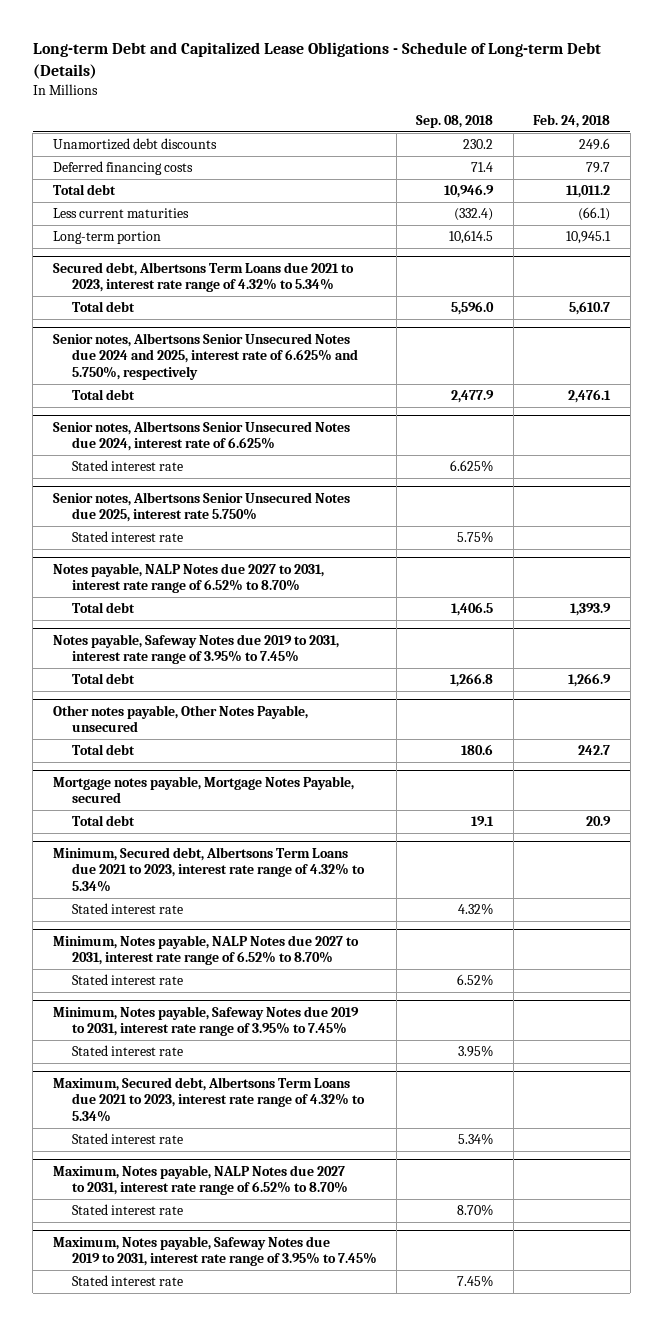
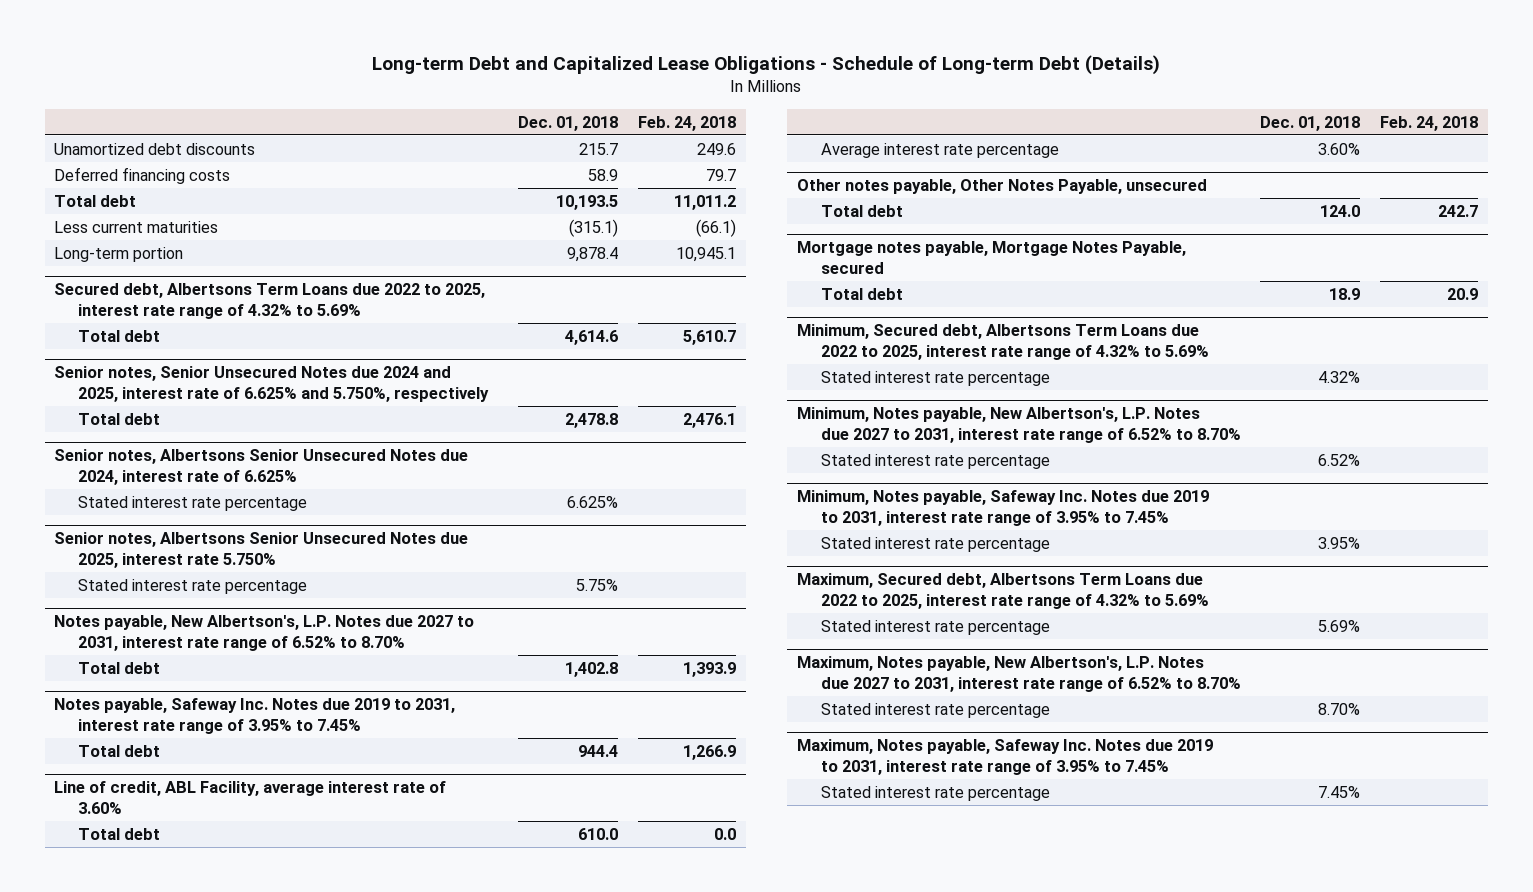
- | Sep. 08, 2018 | Feb. 24, 2018
+ | Dec. 01, 2018 | Feb. 24, 2018
- Secured debt, Albertsons Term Loans due 2021 to 2023, interest rate range of 4.32% to 5.34%
+ Secured debt, Albertsons Term Loans due 2022 to 2025, interest rate range of 4.32% to 5.69%
- Senior notes, Albertsons Senior Unsecured Notes due 2024 and 2025, interest rate of 6.625% and 5.750%, respectively
+ Senior notes, Senior Unsecured Notes due 2024 and 2025, interest rate of 6.625% and 5.750%, respectively
@ Senior notes, Albertsons Senior Unsecured Notes due 2024, interest rate of 6.625%
- Stated interest rate | 6.625% |
+ Stated interest rate percentage | 6.625% |
@ Senior notes, Albertsons Senior Unsecured Notes due 2025, interest rate 5.750%
- Stated interest rate | 5.75% |
- Notes payable, NALP Notes due 2027 to 2031, interest rate range of 6.52% to 8.70%
@ Senior notes, Albertsons Senior Unsecured Notes due 2025, interest rate 5.750%
+ Stated interest rate percentage | 5.75% |
+ Notes payable, New Albertson's, L.P. Notes due 2027 to 2031, interest rate range of 6.52% to 8.70%
- Notes payable, Safeway Notes due 2019 to 2031, interest rate range of 3.95% to 7.45%
+ Notes payable, Safeway Inc. Notes due 2019 to 2031, interest rate range of 3.95% to 7.45%
+ Line of credit, ABL Facility, average interest rate of 3.60%
+ Total debt | 610.0 | 0.0
+ Average interest rate percentage | 3.60% |
- Minimum, Secured debt, Albertsons Term Loans due 2021 to 2023, interest rate range of 4.32% to 5.34%
- Stated interest rate | 4.32% |
- Minimum, Notes payable, NALP Notes due 2027 to 2031, interest rate range of 6.52% to 8.70%
- Stated interest rate | 6.52% |
- Minimum, Notes payable, Safeway Notes due 2019 to 2031, interest rate range of 3.95% to 7.45%
- Stated interest rate | 3.95% |
- Maximum, Secured debt, Albertsons Term Loans due 2021 to 2023, interest rate range of 4.32% to 5.34%
- Stated interest rate | 5.34% |
- Maximum, Notes payable, NALP Notes due 2027 to 2031, interest rate range of 6.52% to 8.70%
- Stated interest rate | 8.70% |
- Maximum, Notes payable, Safeway Notes due 2019 to 2031, interest rate range of 3.95% to 7.45%
- Stated interest rate | 7.45% |
+ Minimum, Secured debt, Albertsons Term Loans due 2022 to 2025, interest rate range of 4.32% to 5.69%
+ Stated interest rate percentage | 4.32% |
+ Minimum, Notes payable, New Albertson's, L.P. Notes due 2027 to 2031, interest rate range of 6.52% to 8.70%
+ Stated interest rate percentage | 6.52% |
+ Minimum, Notes payable, Safeway Inc. Notes due 2019 to 2031, interest rate range of 3.95% to 7.45%
+ Stated interest rate percentage | 3.95% |
+ Maximum, Secured debt, Albertsons Term Loans due 2022 to 2025, interest rate range of 4.32% to 5.69%
+ Stated interest rate percentage | 5.69% |
+ Maximum, Notes payable, New Albertson's, L.P. Notes due 2027 to 2031, interest rate range of 6.52% to 8.70%
+ Stated interest rate percentage | 8.70% |
+ Maximum, Notes payable, Safeway Inc. Notes due 2019 to 2031, interest rate range of 3.95% to 7.45%
+ Stated interest rate percentage | 7.45% |

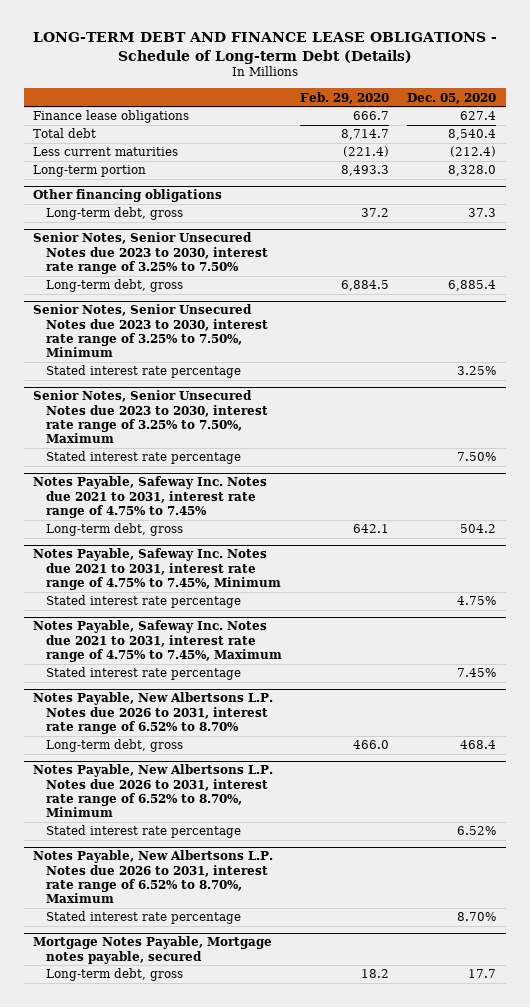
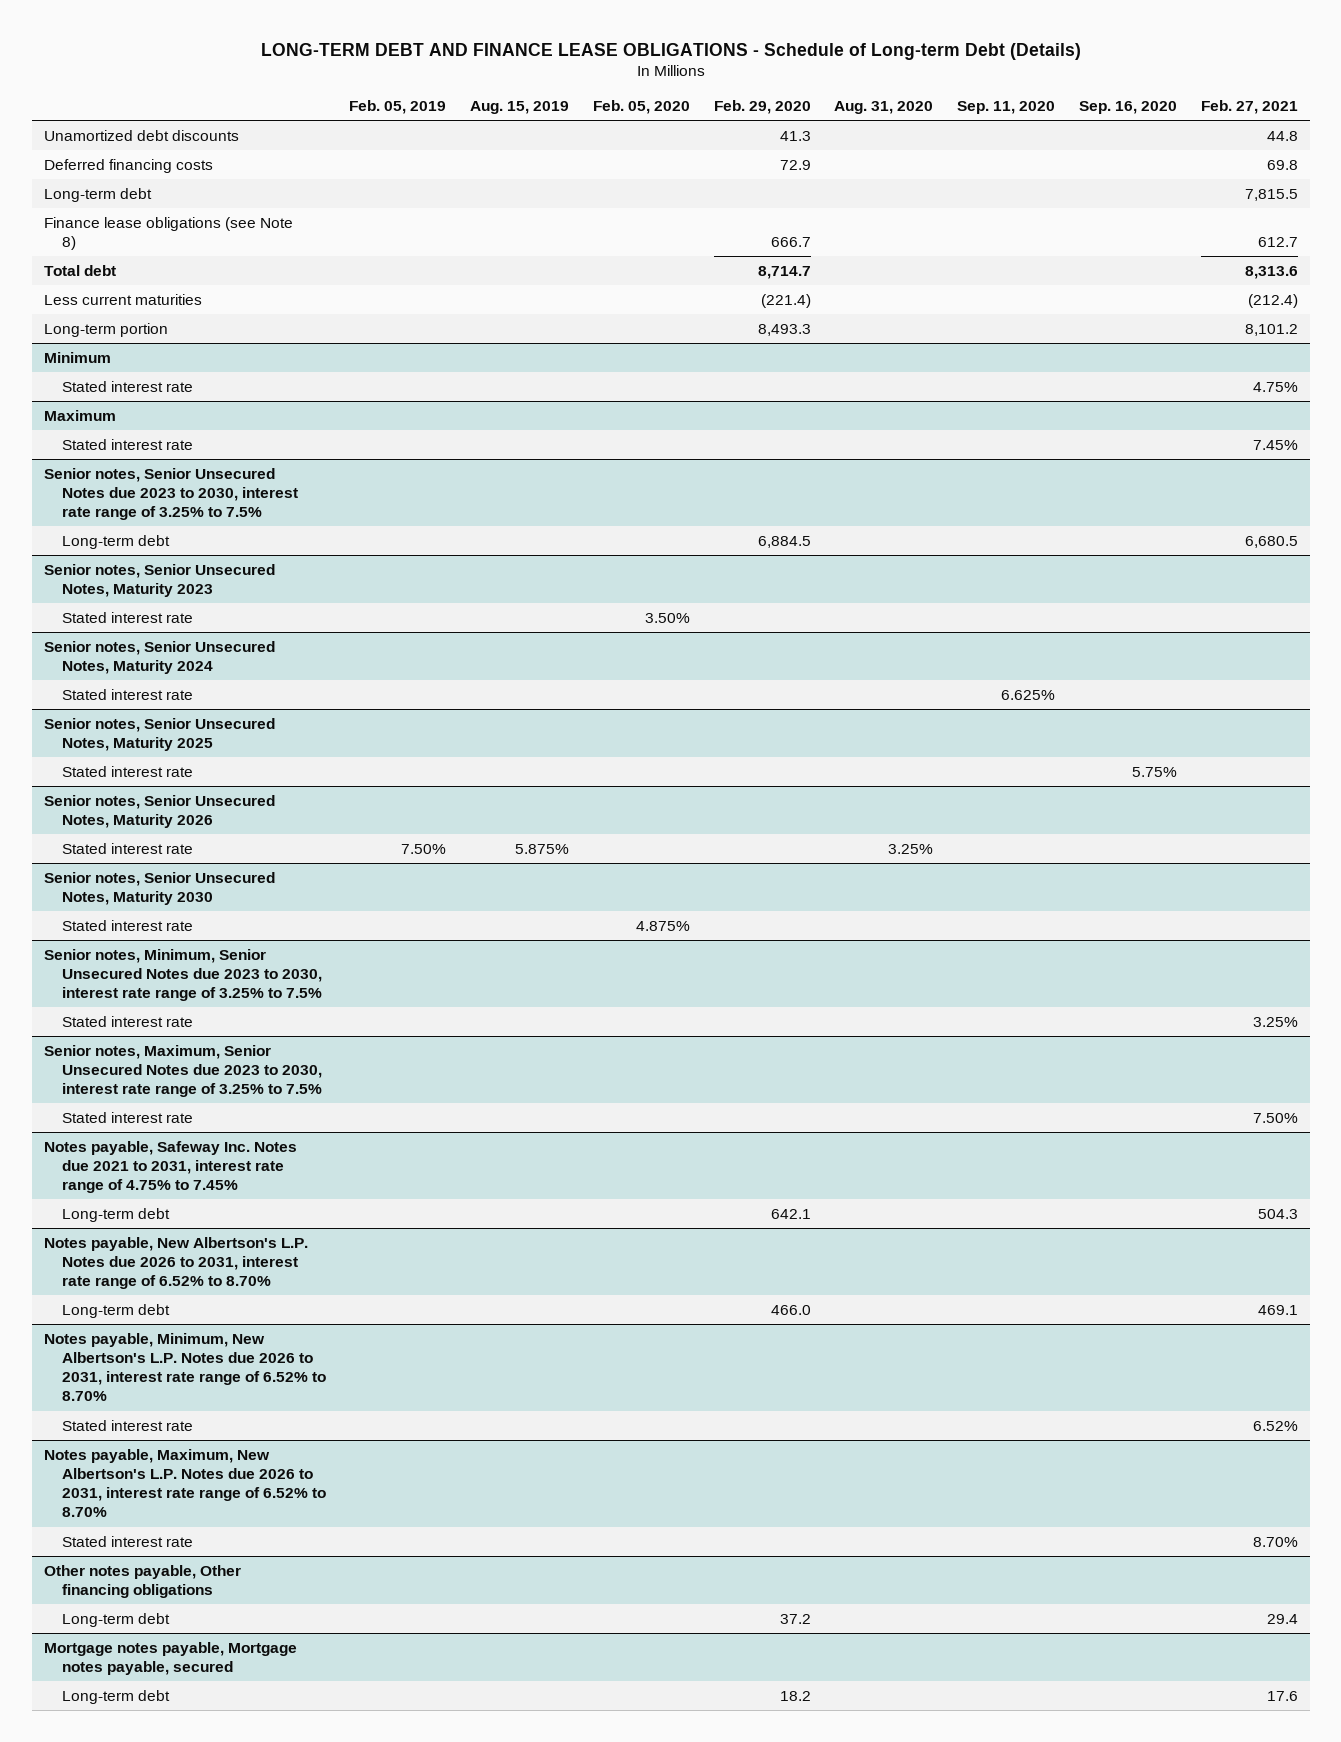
- | Feb. 29, 2020 | Dec. 05, 2020
+ | Feb. 05, 2019 | Aug. 15, 2019 | Feb. 05, 2020 | Feb. 29, 2020 | Aug. 31, 2020 | Sep. 11, 2020 | Sep. 16, 2020 | Feb. 27, 2021
- Finance lease obligations | 666.7 | 627.4
+ Unamortized debt discounts | | | | 41.3 | | | | 44.8
+ Deferred financing costs | | | | 72.9 | | | | 69.8
+ Long-term debt | | | | | | | | 7,815.5
+ Finance lease obligations (see Note 8) | | | | 666.7 | | | | 612.7
- Other financing obligations
- Long-term debt, gross | 37.2 | 37.3
- Senior Notes, Senior Unsecured Notes due 2023 to 2030, interest rate range of 3.25% to 7.50%
- Long-term debt, gross | 6,884.5 | 6,885.4
- Senior Notes, Senior Unsecured Notes due 2023 to 2030, interest rate range of 3.25% to 7.50%, Minimum
- Stated interest rate percentage | | 3.25%
- Senior Notes, Senior Unsecured Notes due 2023 to 2030, interest rate range of 3.25% to 7.50%, Maximum
- Stated interest rate percentage | | 7.50%
- Notes Payable, Safeway Inc. Notes due 2021 to 2031, interest rate range of 4.75% to 7.45%
- Long-term debt, gross | 642.1 | 504.2
- Notes Payable, Safeway Inc. Notes due 2021 to 2031, interest rate range of 4.75% to 7.45%, Minimum
- Stated interest rate percentage | | 4.75%
- Notes Payable, Safeway Inc. Notes due 2021 to 2031, interest rate range of 4.75% to 7.45%, Maximum
- Stated interest rate percentage | | 7.45%
- Notes Payable, New Albertsons L.P. Notes due 2026 to 2031, interest rate range of 6.52% to 8.70%
- Long-term debt, gross | 466.0 | 468.4
- Notes Payable, New Albertsons L.P. Notes due 2026 to 2031, interest rate range of 6.52% to 8.70%, Minimum
- Stated interest rate percentage | | 6.52%
- Notes Payable, New Albertsons L.P. Notes due 2026 to 2031, interest rate range of 6.52% to 8.70%, Maximum
- Stated interest rate percentage | | 8.70%
- Mortgage Notes Payable, Mortgage notes payable, secured
- Long-term debt, gross | 18.2 | 17.7
+ Minimum
+ Stated interest rate | | | | | | | | 4.75%
+ Maximum
+ Stated interest rate | | | | | | | | 7.45%
+ Senior notes, Senior Unsecured Notes due 2023 to 2030, interest rate range of 3.25% to 7.5%
+ Long-term debt | | | | 6,884.5 | | | | 6,680.5
+ Senior notes, Senior Unsecured Notes, Maturity 2023
+ Stated interest rate | | | 3.50% | | | | |
+ Senior notes, Senior Unsecured Notes, Maturity 2024
+ Stated interest rate | | | | | | 6.625% | |
+ Senior notes, Senior Unsecured Notes, Maturity 2025
+ Stated interest rate | | | | | | | 5.75% |
+ Senior notes, Senior Unsecured Notes, Maturity 2026
+ Stated interest rate | 7.50% | 5.875% | | | 3.25% | | |
+ Senior notes, Senior Unsecured Notes, Maturity 2030
+ Stated interest rate | | | 4.875% | | | | |
+ Senior notes, Minimum, Senior Unsecured Notes due 2023 to 2030, interest rate range of 3.25% to 7.5%
+ Stated interest rate | | | | | | | | 3.25%
+ Senior notes, Maximum, Senior Unsecured Notes due 2023 to 2030, interest rate range of 3.25% to 7.5%
+ Stated interest rate | | | | | | | | 7.50%
+ Notes payable, Safeway Inc. Notes due 2021 to 2031, interest rate range of 4.75% to 7.45%
+ Long-term debt | | | | 642.1 | | | | 504.3
+ Notes payable, New Albertson's L.P. Notes due 2026 to 2031, interest rate range of 6.52% to 8.70%
+ Long-term debt | | | | 466.0 | | | | 469.1
+ Notes payable, Minimum, New Albertson's L.P. Notes due 2026 to 2031, interest rate range of 6.52% to 8.70%
+ Stated interest rate | | | | | | | | 6.52%
+ Notes payable, Maximum, New Albertson's L.P. Notes due 2026 to 2031, interest rate range of 6.52% to 8.70%
+ Stated interest rate | | | | | | | | 8.70%
+ Other notes payable, Other financing obligations
+ Long-term debt | | | | 37.2 | | | | 29.4
+ Mortgage notes payable, Mortgage notes payable, secured
+ Long-term debt | | | | 18.2 | | | | 17.6

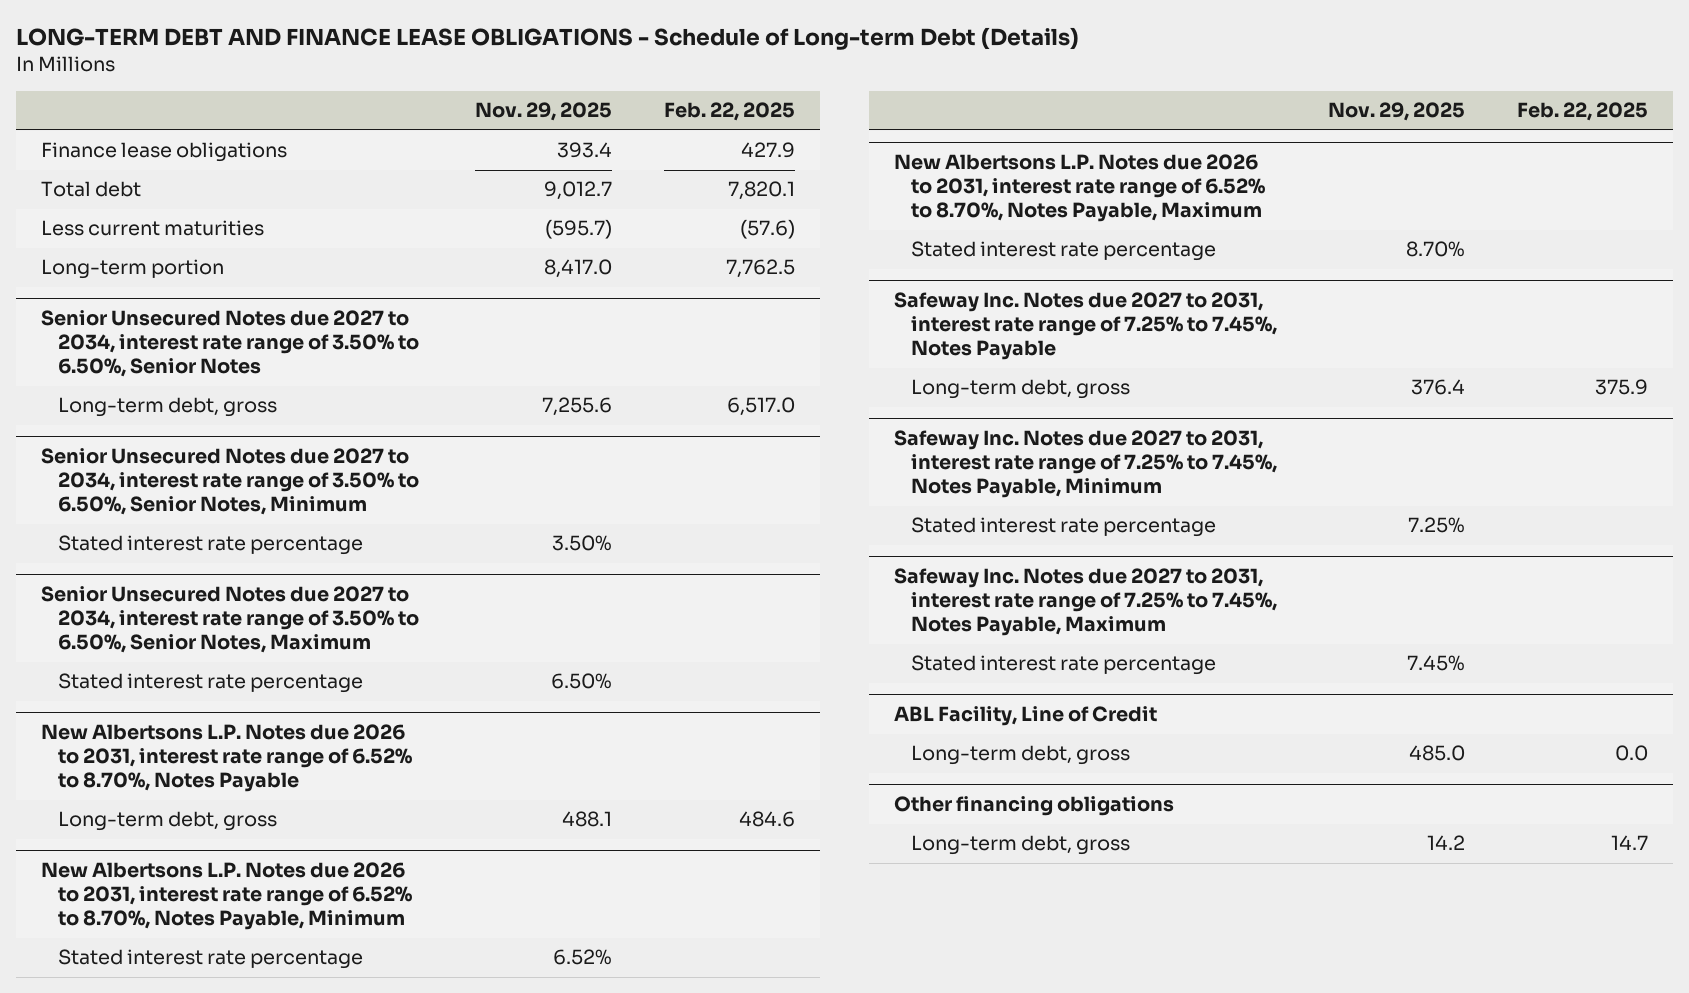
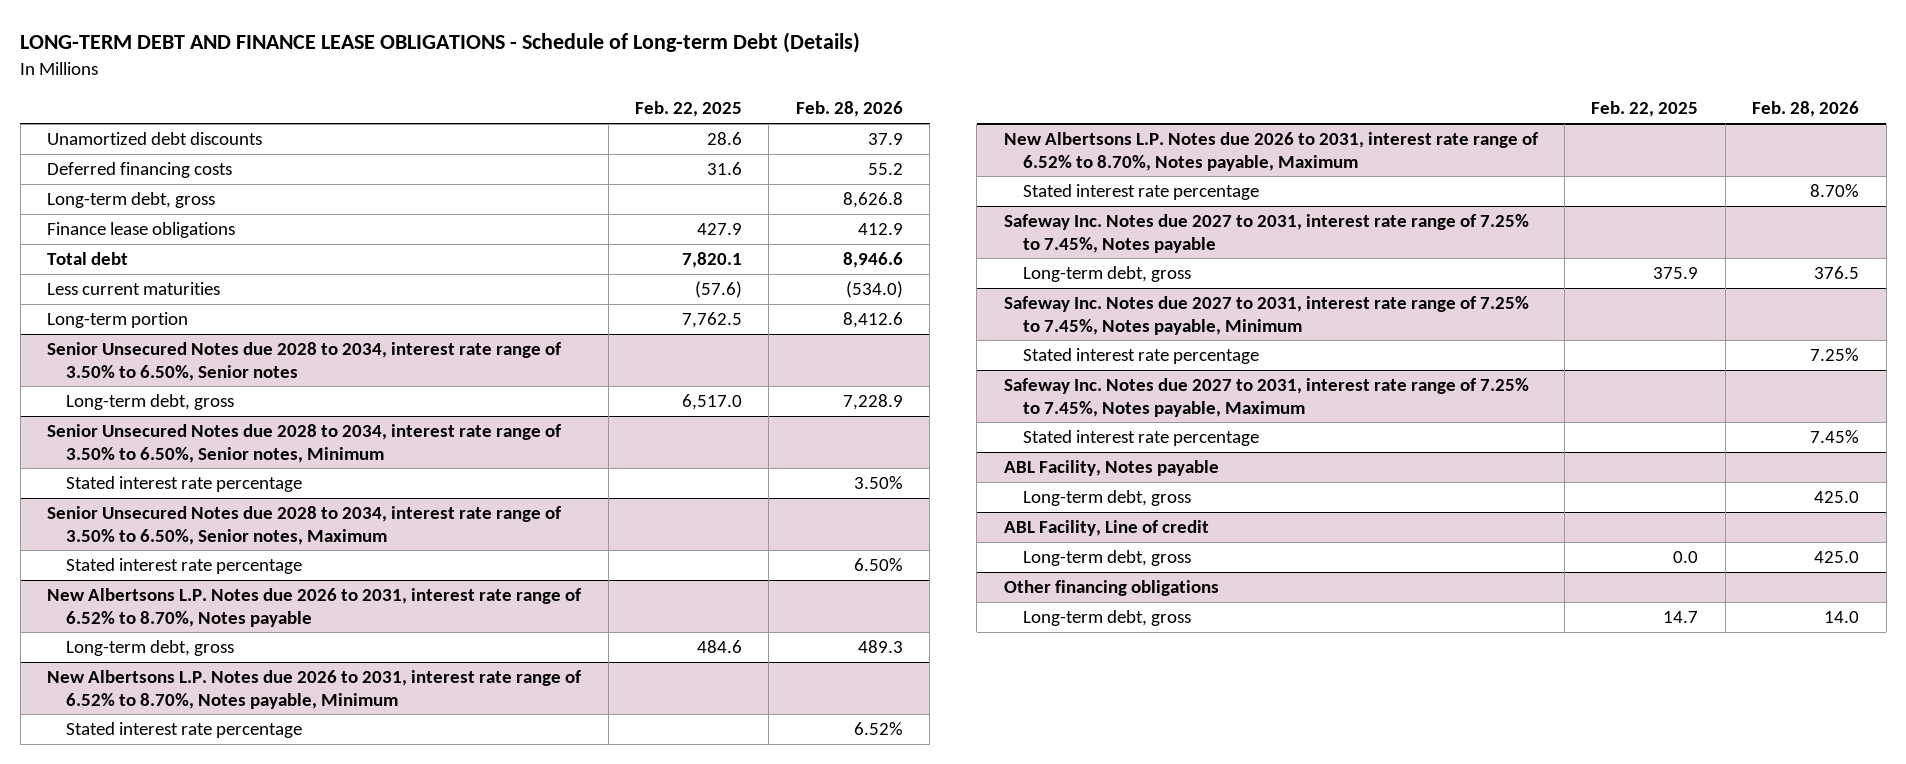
- | Nov. 29, 2025 | Feb. 22, 2025
+ | Feb. 22, 2025 | Feb. 28, 2026
+ Unamortized debt discounts | 28.6 | 37.9
+ Deferred financing costs | 31.6 | 55.2
+ Long-term debt, gross | | 8,626.8
- Senior Unsecured Notes due 2027 to 2034, interest rate range of 3.50% to 6.50%, Senior Notes
+ Senior Unsecured Notes due 2028 to 2034, interest rate range of 3.50% to 6.50%, Senior notes
- Senior Unsecured Notes due 2027 to 2034, interest rate range of 3.50% to 6.50%, Senior Notes, Minimum
+ Senior Unsecured Notes due 2028 to 2034, interest rate range of 3.50% to 6.50%, Senior notes, Minimum
- Senior Unsecured Notes due 2027 to 2034, interest rate range of 3.50% to 6.50%, Senior Notes, Maximum
+ Senior Unsecured Notes due 2028 to 2034, interest rate range of 3.50% to 6.50%, Senior notes, Maximum
- New Albertsons L.P. Notes due 2026 to 2031, interest rate range of 6.52% to 8.70%, Notes Payable
+ New Albertsons L.P. Notes due 2026 to 2031, interest rate range of 6.52% to 8.70%, Notes payable
- New Albertsons L.P. Notes due 2026 to 2031, interest rate range of 6.52% to 8.70%, Notes Payable, Minimum
+ New Albertsons L.P. Notes due 2026 to 2031, interest rate range of 6.52% to 8.70%, Notes payable, Minimum
- New Albertsons L.P. Notes due 2026 to 2031, interest rate range of 6.52% to 8.70%, Notes Payable, Maximum
+ New Albertsons L.P. Notes due 2026 to 2031, interest rate range of 6.52% to 8.70%, Notes payable, Maximum
- Safeway Inc. Notes due 2027 to 2031, interest rate range of 7.25% to 7.45%, Notes Payable
+ Safeway Inc. Notes due 2027 to 2031, interest rate range of 7.25% to 7.45%, Notes payable
- Safeway Inc. Notes due 2027 to 2031, interest rate range of 7.25% to 7.45%, Notes Payable, Minimum
+ Safeway Inc. Notes due 2027 to 2031, interest rate range of 7.25% to 7.45%, Notes payable, Minimum
- Safeway Inc. Notes due 2027 to 2031, interest rate range of 7.25% to 7.45%, Notes Payable, Maximum
+ Safeway Inc. Notes due 2027 to 2031, interest rate range of 7.25% to 7.45%, Notes payable, Maximum
- ABL Facility, Line of Credit
+ ABL Facility, Notes payable
+ Long-term debt, gross | | 425.0
+ ABL Facility, Line of credit

